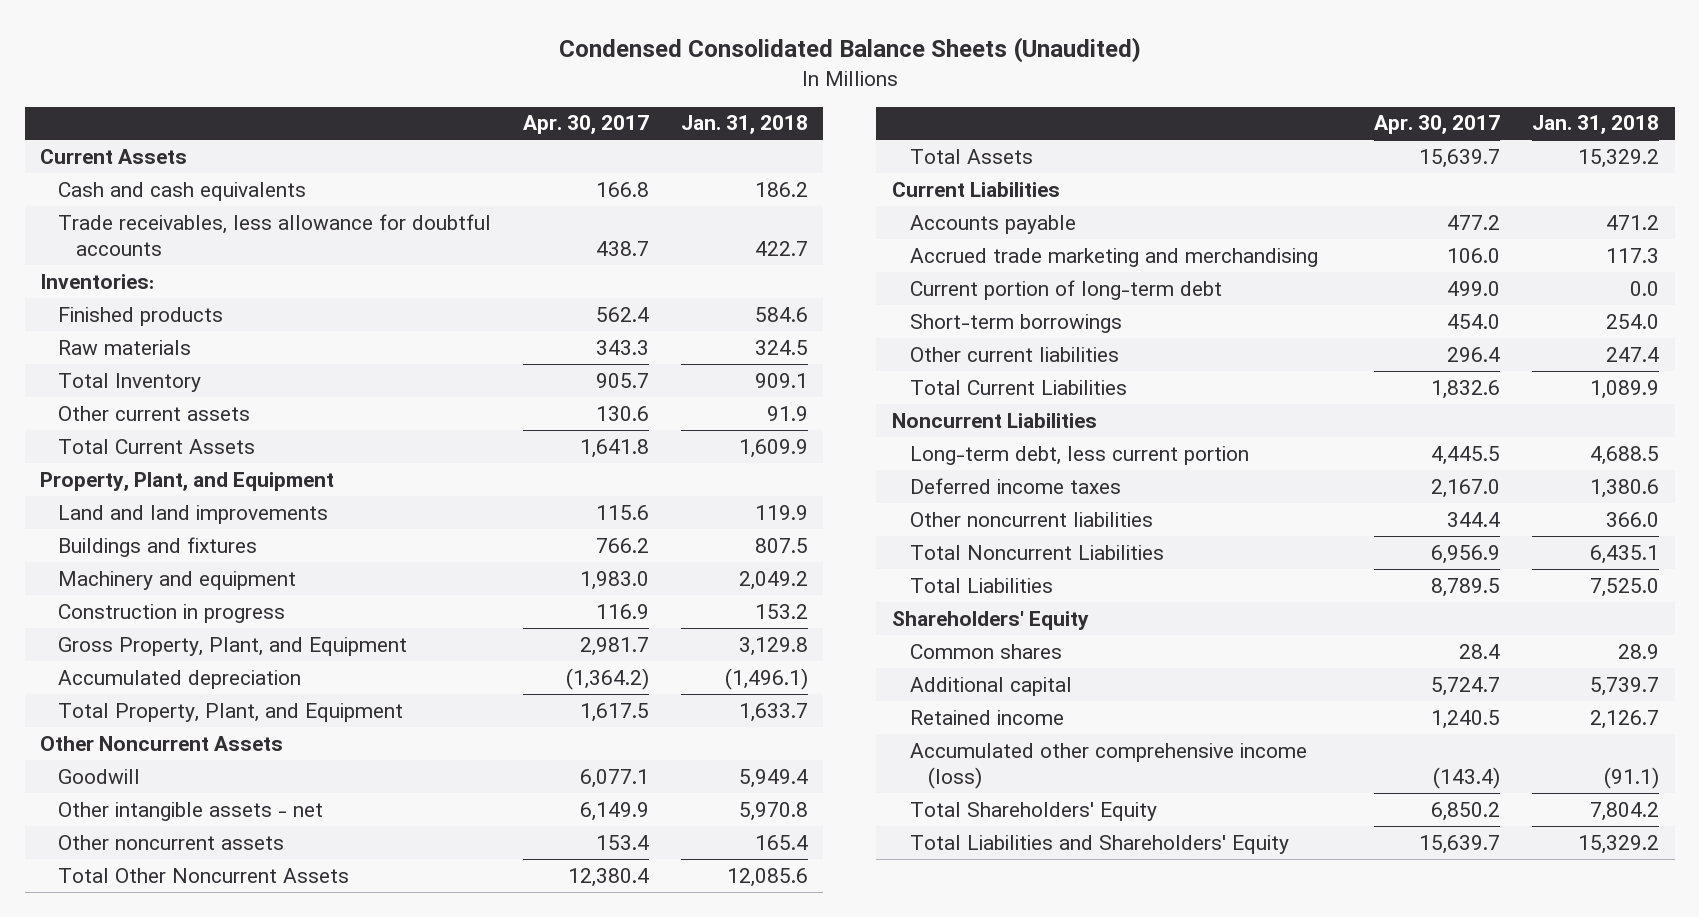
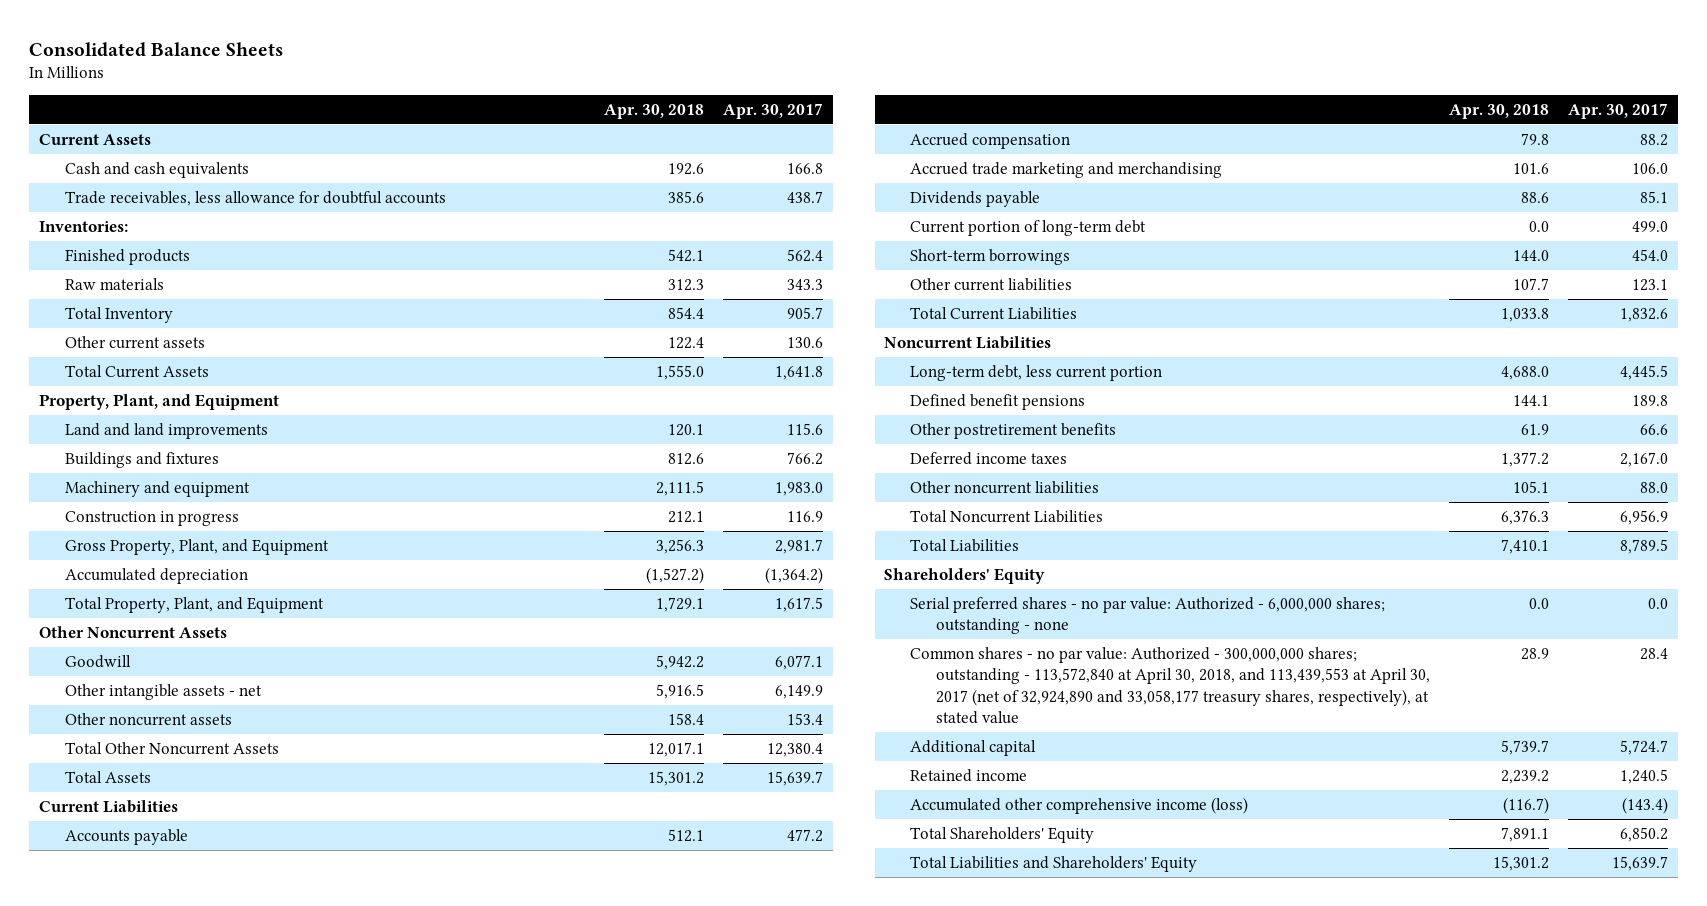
- Condensed Consolidated Balance Sheets (Unaudited)
+ Consolidated Balance Sheets
- | Apr. 30, 2017 | Jan. 31, 2018
+ | Apr. 30, 2018 | Apr. 30, 2017
+ Accrued compensation | 79.8 | 88.2
+ Dividends payable | 88.6 | 85.1
- Other current liabilities | 296.4 | 247.4
+ Other current liabilities | 107.7 | 123.1
+ Defined benefit pensions | 144.1 | 189.8
+ Other postretirement benefits | 61.9 | 66.6
- Other noncurrent liabilities | 344.4 | 366.0
+ Other noncurrent liabilities | 105.1 | 88.0
- Common shares | 28.4 | 28.9
+ Serial preferred shares - no par value: Authorized - 6,000,000 shares; outstanding - none | 0.0 | 0.0
+ Common shares - no par value: Authorized - 300,000,000 shares; outstanding - 113,572,840 at April 30, 2018, and 113,439,553 at April 30, 2017 (net of 32,924,890 and 33,058,177 treasury shares, respectively), at stated value | 28.9 | 28.4

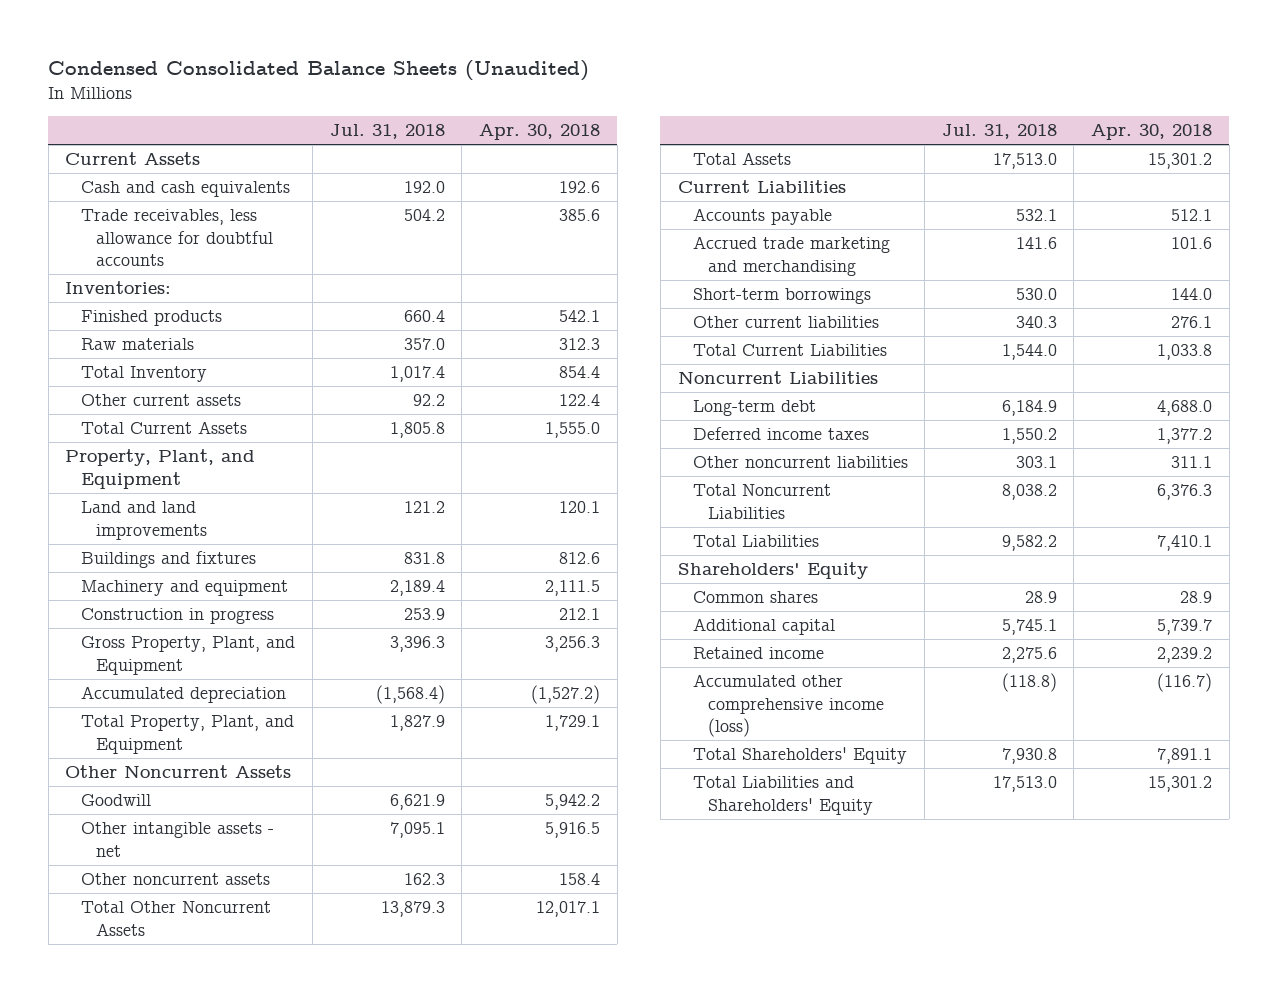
- Consolidated Balance Sheets
+ Condensed Consolidated Balance Sheets (Unaudited)
- | Apr. 30, 2018 | Apr. 30, 2017
+ | Jul. 31, 2018 | Apr. 30, 2018
- Accrued compensation | 79.8 | 88.2
- Dividends payable | 88.6 | 85.1
- Current portion of long-term debt | 0.0 | 499.0
- Other current liabilities | 107.7 | 123.1
+ Other current liabilities | 340.3 | 276.1
- Long-term debt, less current portion | 4,688.0 | 4,445.5
- Defined benefit pensions | 144.1 | 189.8
- Other postretirement benefits | 61.9 | 66.6
+ Long-term debt | 6,184.9 | 4,688.0
- Other noncurrent liabilities | 105.1 | 88.0
+ Other noncurrent liabilities | 303.1 | 311.1
- Serial preferred shares - no par value: Authorized - 6,000,000 shares; outstanding - none | 0.0 | 0.0
- Common shares - no par value: Authorized - 300,000,000 shares; outstanding - 113,572,840 at April 30, 2018, and 113,439,553 at April 30, 2017 (net of 32,924,890 and 33,058,177 treasury shares, respectively), at stated value | 28.9 | 28.4
+ Common shares | 28.9 | 28.9

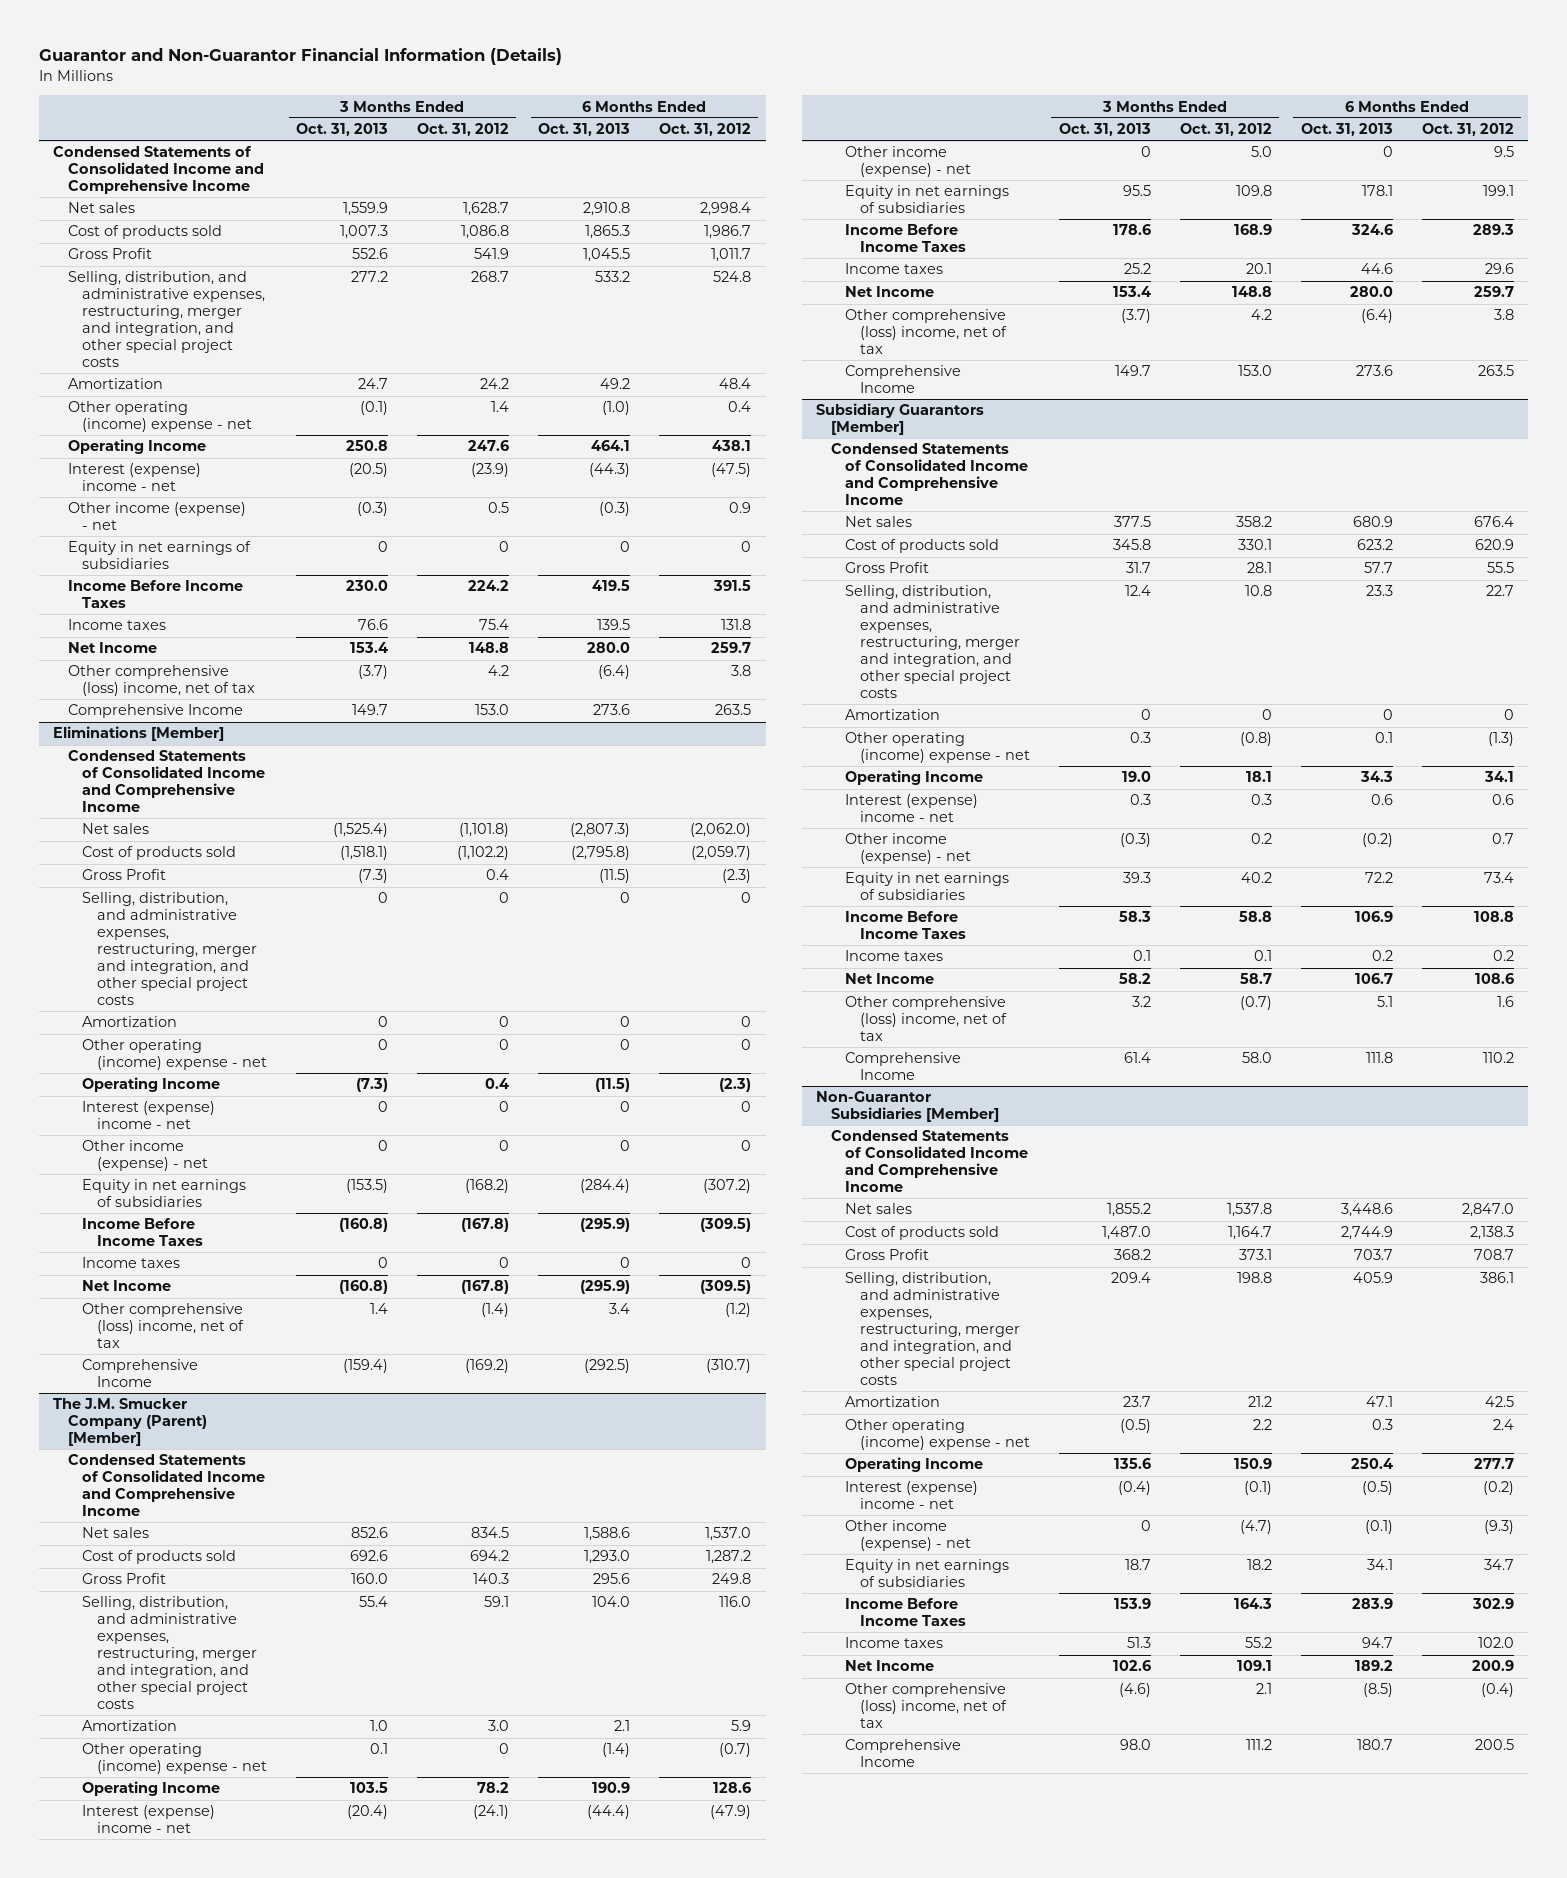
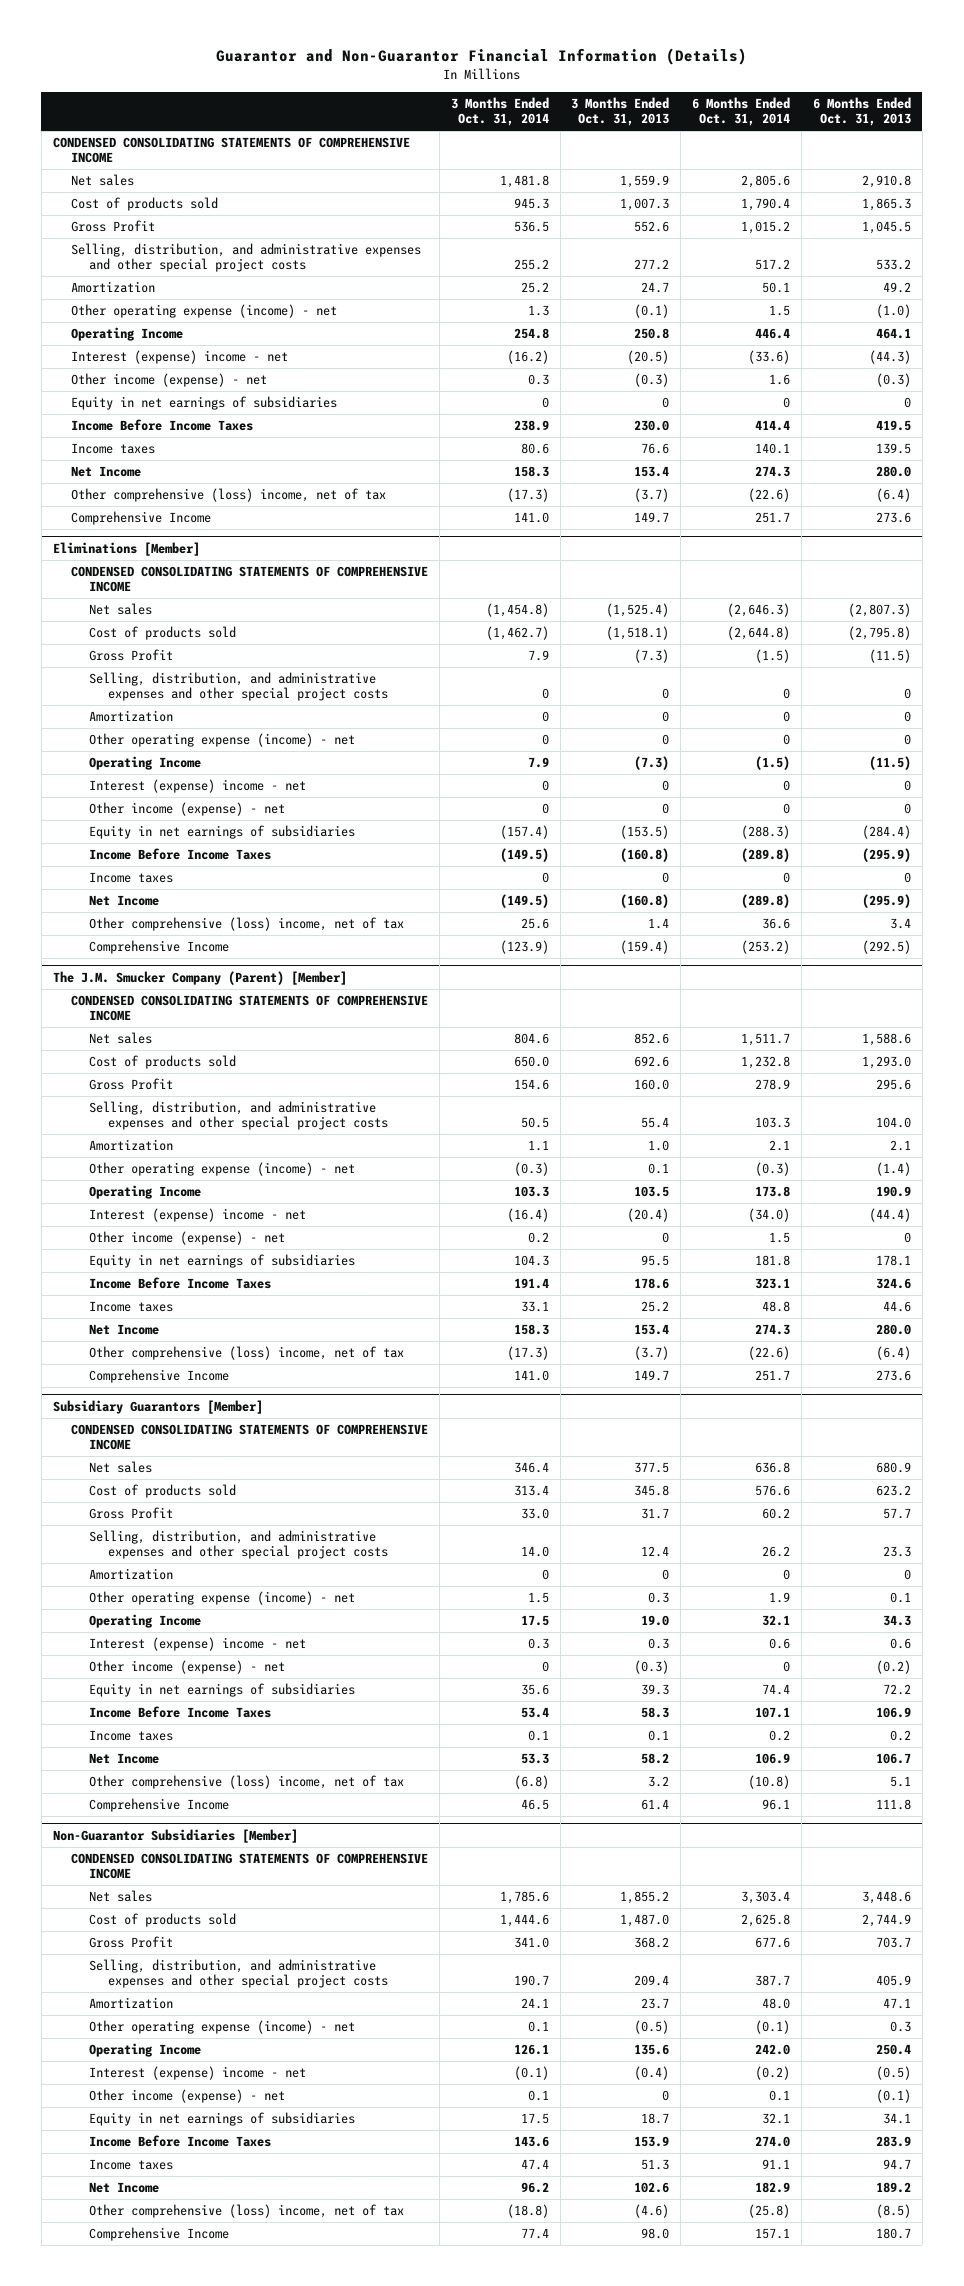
- | 3 Months Ended Oct. 31, 2013 | 3 Months Ended Oct. 31, 2012 | 6 Months Ended Oct. 31, 2013 | 6 Months Ended Oct. 31, 2012
+ | 3 Months Ended Oct. 31, 2014 | 3 Months Ended Oct. 31, 2013 | 6 Months Ended Oct. 31, 2014 | 6 Months Ended Oct. 31, 2013
- Condensed Statements of Consolidated Income and Comprehensive Income
+ CONDENSED CONSOLIDATING STATEMENTS OF COMPREHENSIVE INCOME
- Selling, distribution, and administrative expenses, restructuring, merger and integration, and other special project costs | 277.2 | 268.7 | 533.2 | 524.8
+ Selling, distribution, and administrative expenses and other special project costs | 255.2 | 277.2 | 517.2 | 533.2
- Other operating (income) expense - net | (0.1) | 1.4 | (1.0) | 0.4
+ Other operating expense (income) - net | 1.3 | (0.1) | 1.5 | (1.0)
@ Eliminations [Member]
- Condensed Statements of Consolidated Income and Comprehensive Income
+ CONDENSED CONSOLIDATING STATEMENTS OF COMPREHENSIVE INCOME
- Selling, distribution, and administrative expenses, restructuring, merger and integration, and other special project costs | 0 | 0 | 0 | 0
+ Selling, distribution, and administrative expenses and other special project costs | 0 | 0 | 0 | 0
- Other operating (income) expense - net | 0 | 0 | 0 | 0
+ Other operating expense (income) - net | 0 | 0 | 0 | 0
@ The J.M. Smucker Company (Parent) [Member]
- Condensed Statements of Consolidated Income and Comprehensive Income
+ CONDENSED CONSOLIDATING STATEMENTS OF COMPREHENSIVE INCOME
- Selling, distribution, and administrative expenses, restructuring, merger and integration, and other special project costs | 55.4 | 59.1 | 104.0 | 116.0
+ Selling, distribution, and administrative expenses and other special project costs | 50.5 | 55.4 | 103.3 | 104.0
- Other operating (income) expense - net | 0.1 | 0 | (1.4) | (0.7)
+ Other operating expense (income) - net | (0.3) | 0.1 | (0.3) | (1.4)
@ Subsidiary Guarantors [Member]
- Condensed Statements of Consolidated Income and Comprehensive Income
+ CONDENSED CONSOLIDATING STATEMENTS OF COMPREHENSIVE INCOME
- Selling, distribution, and administrative expenses, restructuring, merger and integration, and other special project costs | 12.4 | 10.8 | 23.3 | 22.7
+ Selling, distribution, and administrative expenses and other special project costs | 14.0 | 12.4 | 26.2 | 23.3
- Other operating (income) expense - net | 0.3 | (0.8) | 0.1 | (1.3)
+ Other operating expense (income) - net | 1.5 | 0.3 | 1.9 | 0.1
@ Non-Guarantor Subsidiaries [Member]
- Condensed Statements of Consolidated Income and Comprehensive Income
+ CONDENSED CONSOLIDATING STATEMENTS OF COMPREHENSIVE INCOME
- Selling, distribution, and administrative expenses, restructuring, merger and integration, and other special project costs | 209.4 | 198.8 | 405.9 | 386.1
+ Selling, distribution, and administrative expenses and other special project costs | 190.7 | 209.4 | 387.7 | 405.9
- Other operating (income) expense - net | (0.5) | 2.2 | 0.3 | 2.4
+ Other operating expense (income) - net | 0.1 | (0.5) | (0.1) | 0.3

